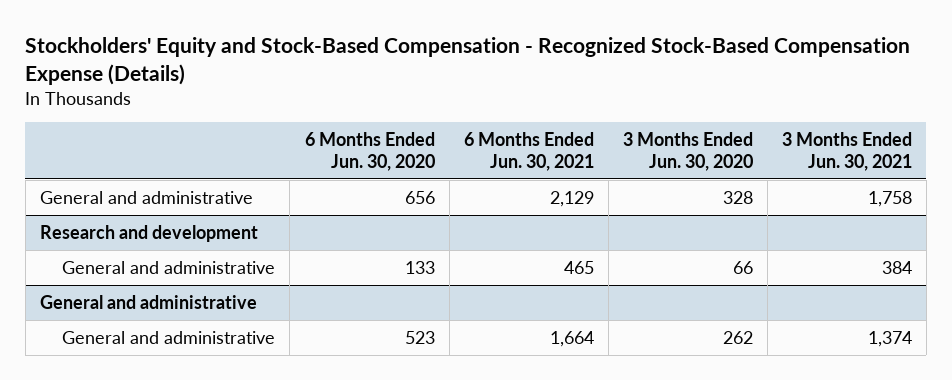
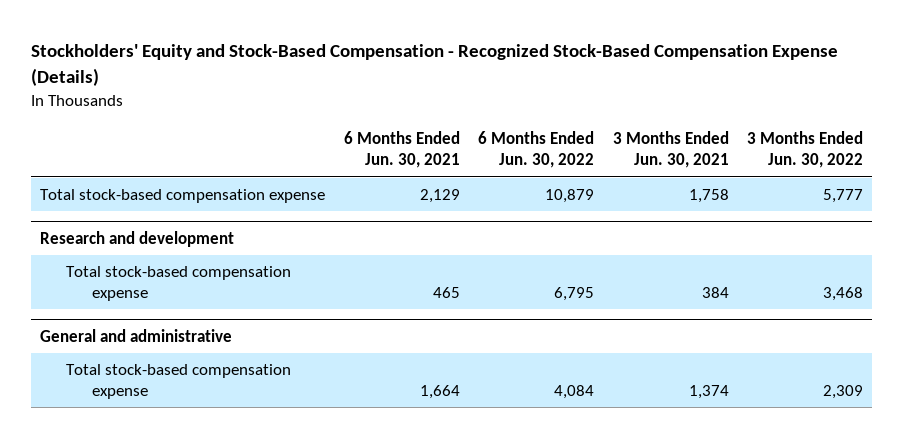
- | 6 Months Ended Jun. 30, 2020 | 6 Months Ended Jun. 30, 2021 | 3 Months Ended Jun. 30, 2020 | 3 Months Ended Jun. 30, 2021
+ | 6 Months Ended Jun. 30, 2021 | 6 Months Ended Jun. 30, 2022 | 3 Months Ended Jun. 30, 2021 | 3 Months Ended Jun. 30, 2022
- General and administrative | 656 | 2,129 | 328 | 1,758
+ Total stock-based compensation expense | 2,129 | 10,879 | 1,758 | 5,777
@ Research and development
- General and administrative | 133 | 465 | 66 | 384
+ Total stock-based compensation expense | 465 | 6,795 | 384 | 3,468
@ General and administrative
- General and administrative | 523 | 1,664 | 262 | 1,374
+ Total stock-based compensation expense | 1,664 | 4,084 | 1,374 | 2,309

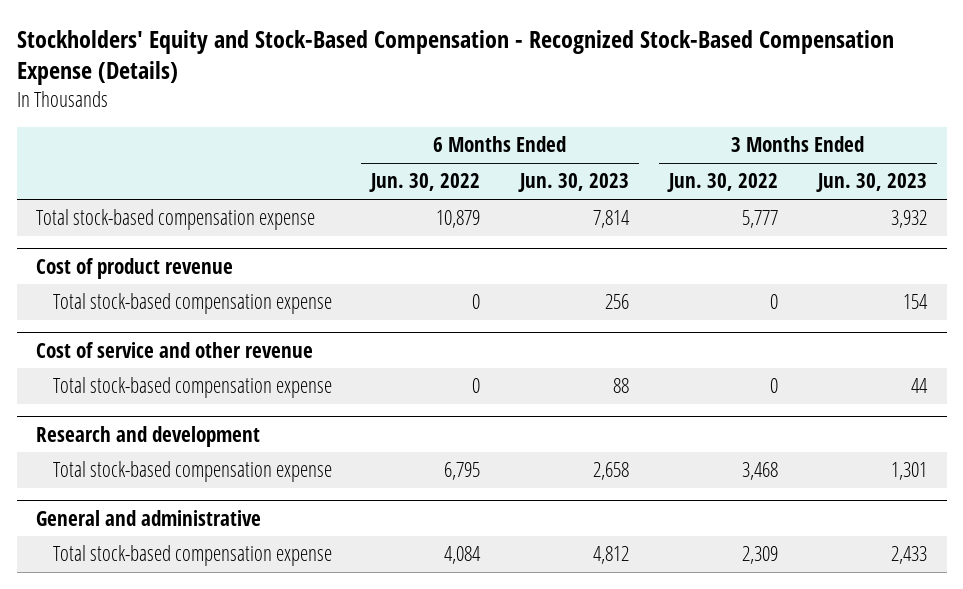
- | 6 Months Ended Jun. 30, 2021 | 6 Months Ended Jun. 30, 2022 | 3 Months Ended Jun. 30, 2021 | 3 Months Ended Jun. 30, 2022
+ | 6 Months Ended Jun. 30, 2022 | 6 Months Ended Jun. 30, 2023 | 3 Months Ended Jun. 30, 2022 | 3 Months Ended Jun. 30, 2023
+ Cost of product revenue
+ Total stock-based compensation expense | 0 | 256 | 0 | 154
+ Cost of service and other revenue
+ Total stock-based compensation expense | 0 | 88 | 0 | 44

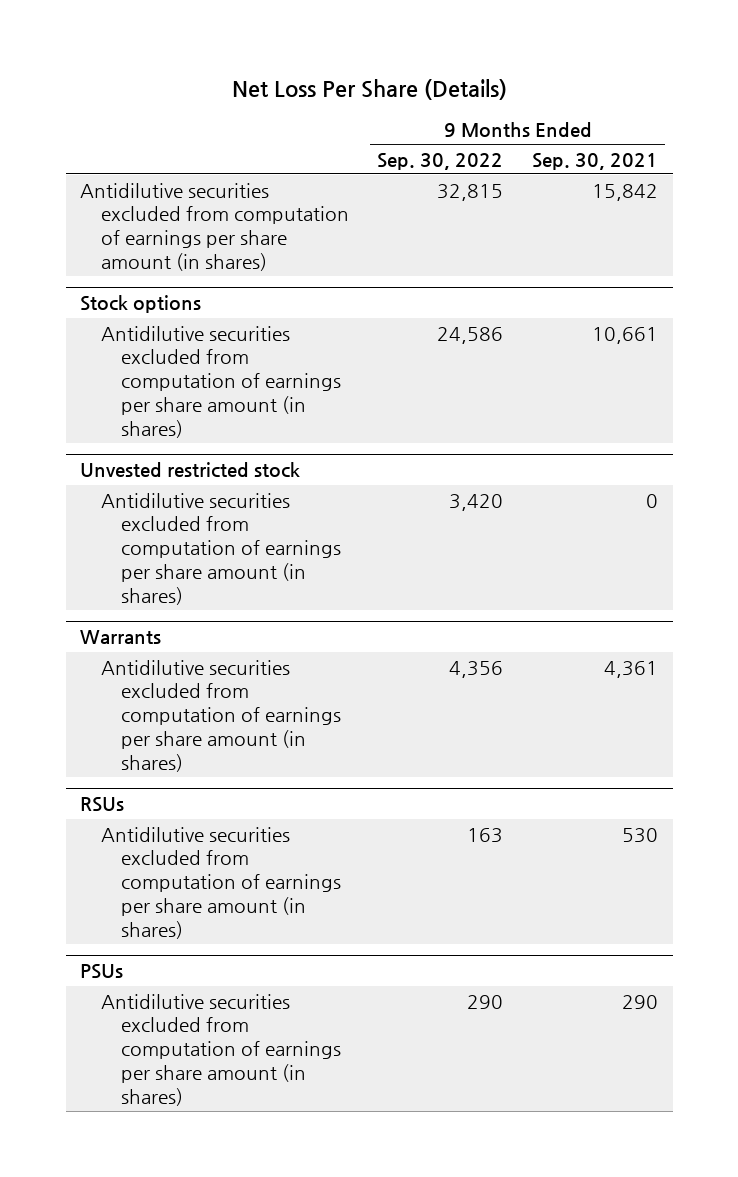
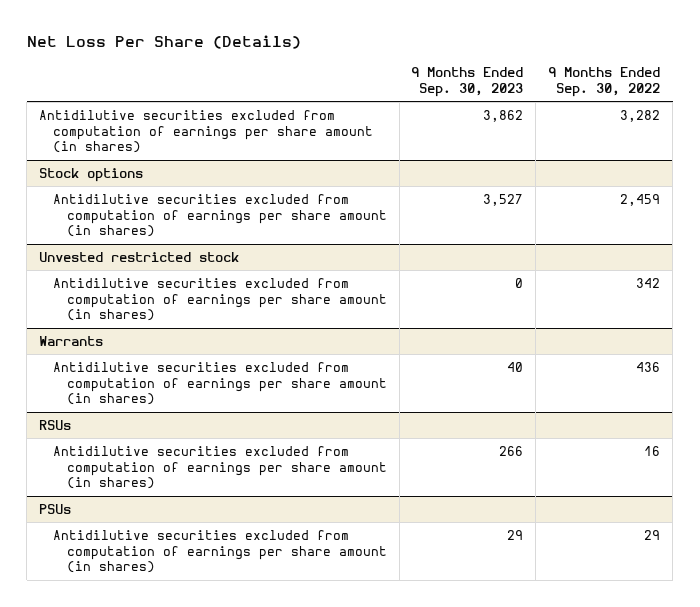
- | 9 Months Ended Sep. 30, 2022 | 9 Months Ended Sep. 30, 2021
+ | 9 Months Ended Sep. 30, 2023 | 9 Months Ended Sep. 30, 2022
- Antidilutive securities excluded from computation of earnings per share amount (in shares) | 32,815 | 15,842
+ Antidilutive securities excluded from computation of earnings per share amount (in shares) | 3,862 | 3,282
@ Stock options
- Antidilutive securities excluded from computation of earnings per share amount (in shares) | 24,586 | 10,661
+ Antidilutive securities excluded from computation of earnings per share amount (in shares) | 3,527 | 2,459
@ Unvested restricted stock
- Antidilutive securities excluded from computation of earnings per share amount (in shares) | 3,420 | 0
+ Antidilutive securities excluded from computation of earnings per share amount (in shares) | 0 | 342
@ Warrants
- Antidilutive securities excluded from computation of earnings per share amount (in shares) | 4,356 | 4,361
+ Antidilutive securities excluded from computation of earnings per share amount (in shares) | 40 | 436
@ RSUs
- Antidilutive securities excluded from computation of earnings per share amount (in shares) | 163 | 530
+ Antidilutive securities excluded from computation of earnings per share amount (in shares) | 266 | 16
@ PSUs
- Antidilutive securities excluded from computation of earnings per share amount (in shares) | 290 | 290
+ Antidilutive securities excluded from computation of earnings per share amount (in shares) | 29 | 29

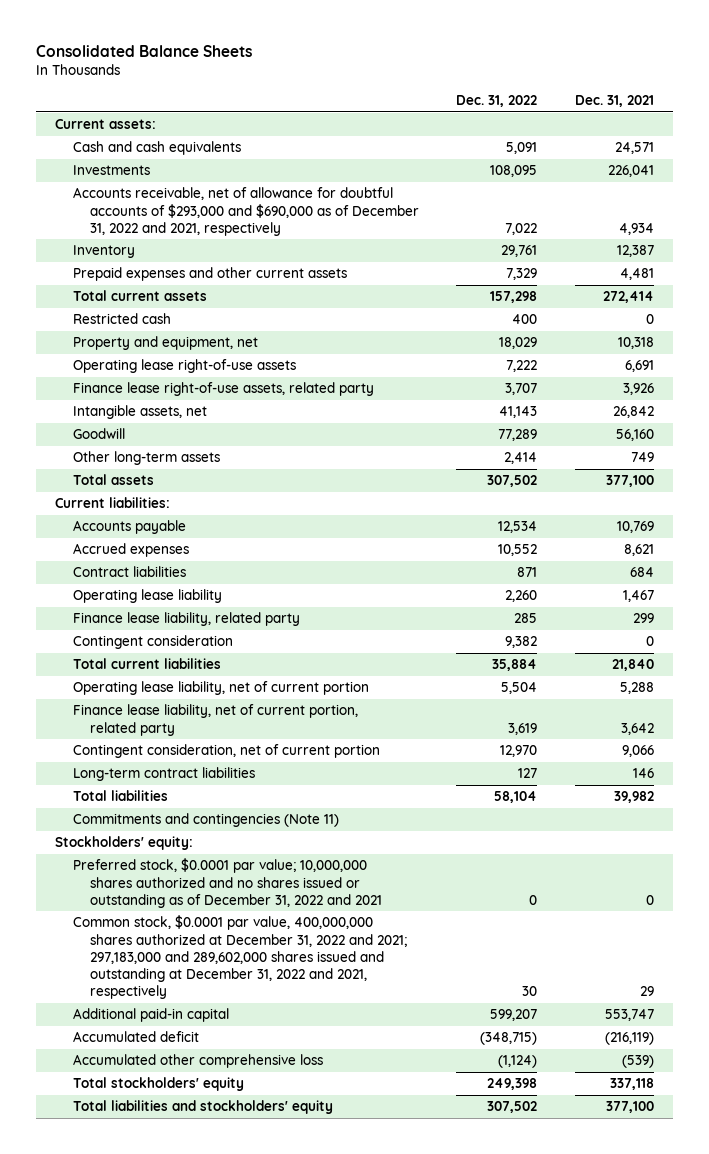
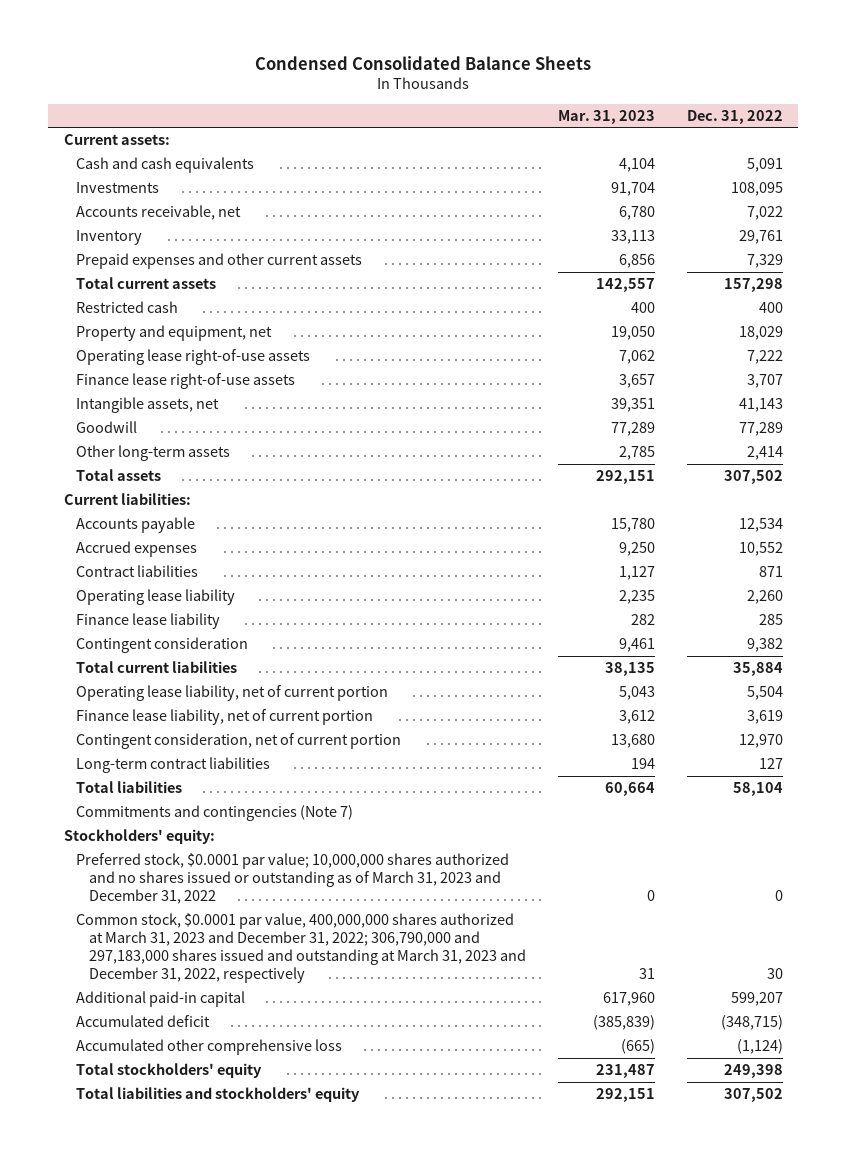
- Consolidated Balance Sheets
+ Condensed Consolidated Balance Sheets
- | Dec. 31, 2022 | Dec. 31, 2021
+ | Mar. 31, 2023 | Dec. 31, 2022
- Accounts receivable, net of allowance for doubtful accounts of $293,000 and $690,000 as of December 31, 2022 and 2021, respectively | 7,022 | 4,934
+ Accounts receivable, net | 6,780 | 7,022
- Finance lease right-of-use assets, related party | 3,707 | 3,926
+ Finance lease right-of-use assets | 3,657 | 3,707
- Finance lease liability, related party | 285 | 299
+ Finance lease liability | 282 | 285
- Finance lease liability, net of current portion, related party | 3,619 | 3,642
+ Finance lease liability, net of current portion | 3,612 | 3,619
- Commitments and contingencies (Note 11)
+ Commitments and contingencies (Note 7)
- Preferred stock, $0.0001 par value; 10,000,000 shares authorized and no shares issued or outstanding as of December 31, 2022 and 2021 | 0 | 0
- Common stock, $0.0001 par value, 400,000,000 shares authorized at December 31, 2022 and 2021; 297,183,000 and 289,602,000 shares issued and outstanding at December 31, 2022 and 2021, respectively | 30 | 29
+ Preferred stock, $0.0001 par value; 10,000,000 shares authorized and no shares issued or outstanding as of March 31, 2023 and December 31, 2022 | 0 | 0
+ Common stock, $0.0001 par value, 400,000,000 shares authorized at March 31, 2023 and December 31, 2022; 306,790,000 and 297,183,000 shares issued and outstanding at March 31, 2023 and December 31, 2022, respectively | 31 | 30

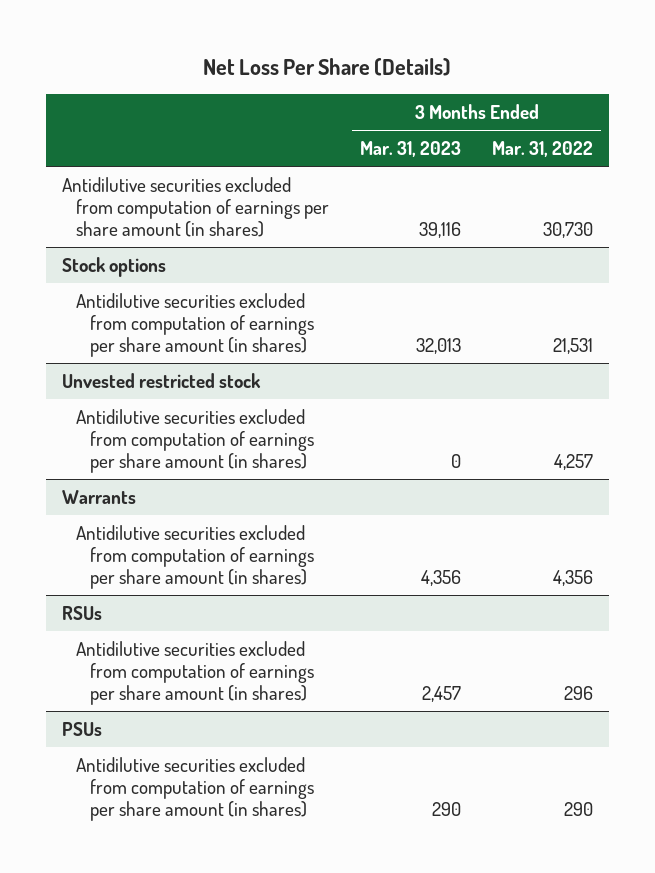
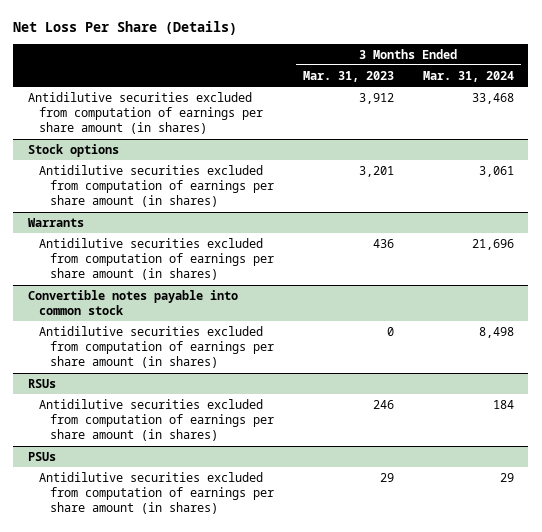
- | 3 Months Ended Mar. 31, 2023 | 3 Months Ended Mar. 31, 2022
+ | 3 Months Ended Mar. 31, 2023 | 3 Months Ended Mar. 31, 2024
- Antidilutive securities excluded from computation of earnings per share amount (in shares) | 39,116 | 30,730
+ Antidilutive securities excluded from computation of earnings per share amount (in shares) | 3,912 | 33,468
@ Stock options
- Antidilutive securities excluded from computation of earnings per share amount (in shares) | 32,013 | 21,531
- Unvested restricted stock
- Antidilutive securities excluded from computation of earnings per share amount (in shares) | 0 | 4,257
@ Stock options
+ Antidilutive securities excluded from computation of earnings per share amount (in shares) | 3,201 | 3,061
@ Warrants
- Antidilutive securities excluded from computation of earnings per share amount (in shares) | 4,356 | 4,356
+ Antidilutive securities excluded from computation of earnings per share amount (in shares) | 436 | 21,696
+ Convertible notes payable into common stock
+ Antidilutive securities excluded from computation of earnings per share amount (in shares) | 0 | 8,498
@ RSUs
- Antidilutive securities excluded from computation of earnings per share amount (in shares) | 2,457 | 296
+ Antidilutive securities excluded from computation of earnings per share amount (in shares) | 246 | 184
@ PSUs
- Antidilutive securities excluded from computation of earnings per share amount (in shares) | 290 | 290
+ Antidilutive securities excluded from computation of earnings per share amount (in shares) | 29 | 29

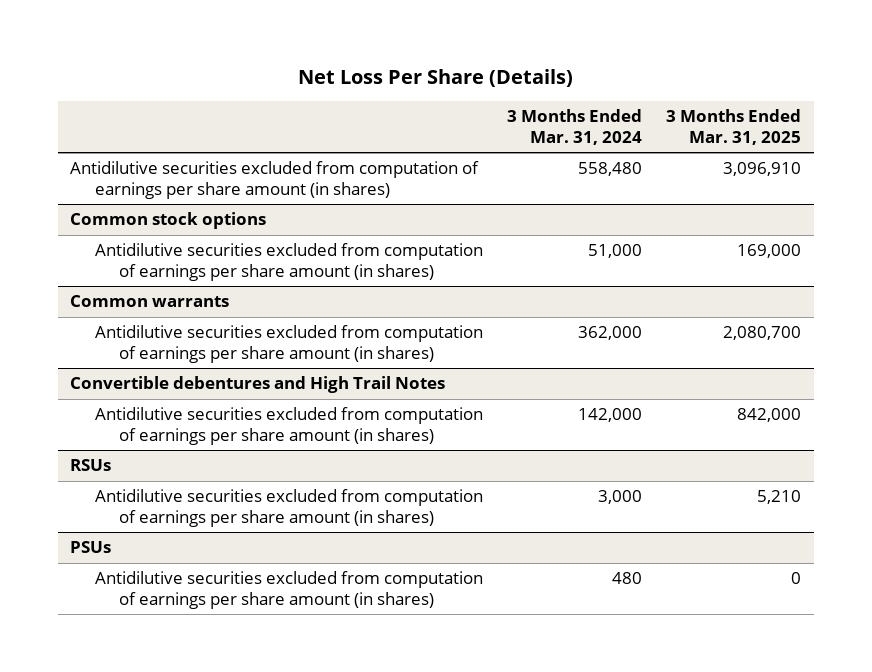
- | 3 Months Ended Mar. 31, 2023 | 3 Months Ended Mar. 31, 2024
+ | 3 Months Ended Mar. 31, 2024 | 3 Months Ended Mar. 31, 2025
- Antidilutive securities excluded from computation of earnings per share amount (in shares) | 3,912 | 33,468
- Stock options
- Antidilutive securities excluded from computation of earnings per share amount (in shares) | 3,201 | 3,061
- Warrants
- Antidilutive securities excluded from computation of earnings per share amount (in shares) | 436 | 21,696
- Convertible notes payable into common stock
- Antidilutive securities excluded from computation of earnings per share amount (in shares) | 0 | 8,498
+ Antidilutive securities excluded from computation of earnings per share amount (in shares) | 558,480 | 3,096,910
+ Common stock options
+ Antidilutive securities excluded from computation of earnings per share amount (in shares) | 51,000 | 169,000
+ Common warrants
+ Antidilutive securities excluded from computation of earnings per share amount (in shares) | 362,000 | 2,080,700
+ Convertible debentures and High Trail Notes
+ Antidilutive securities excluded from computation of earnings per share amount (in shares) | 142,000 | 842,000
@ RSUs
- Antidilutive securities excluded from computation of earnings per share amount (in shares) | 246 | 184
+ Antidilutive securities excluded from computation of earnings per share amount (in shares) | 3,000 | 5,210
@ PSUs
- Antidilutive securities excluded from computation of earnings per share amount (in shares) | 29 | 29
+ Antidilutive securities excluded from computation of earnings per share amount (in shares) | 480 | 0

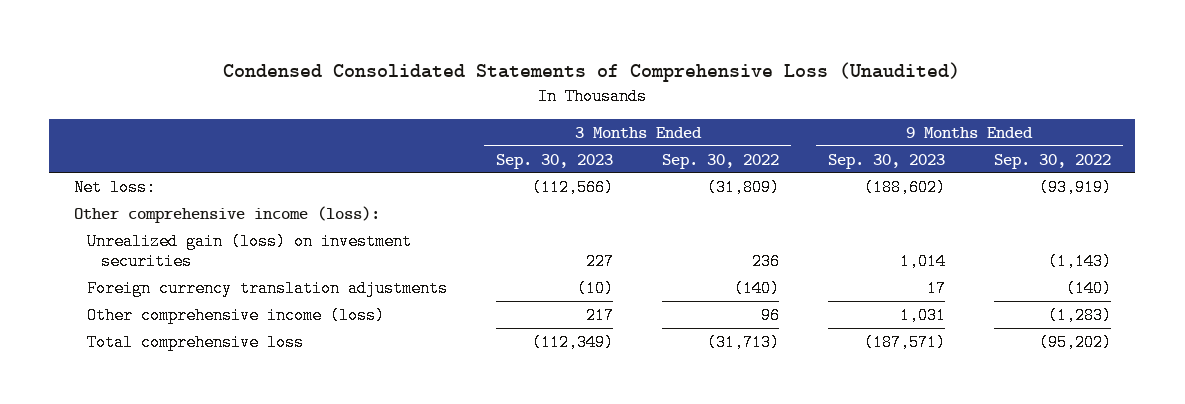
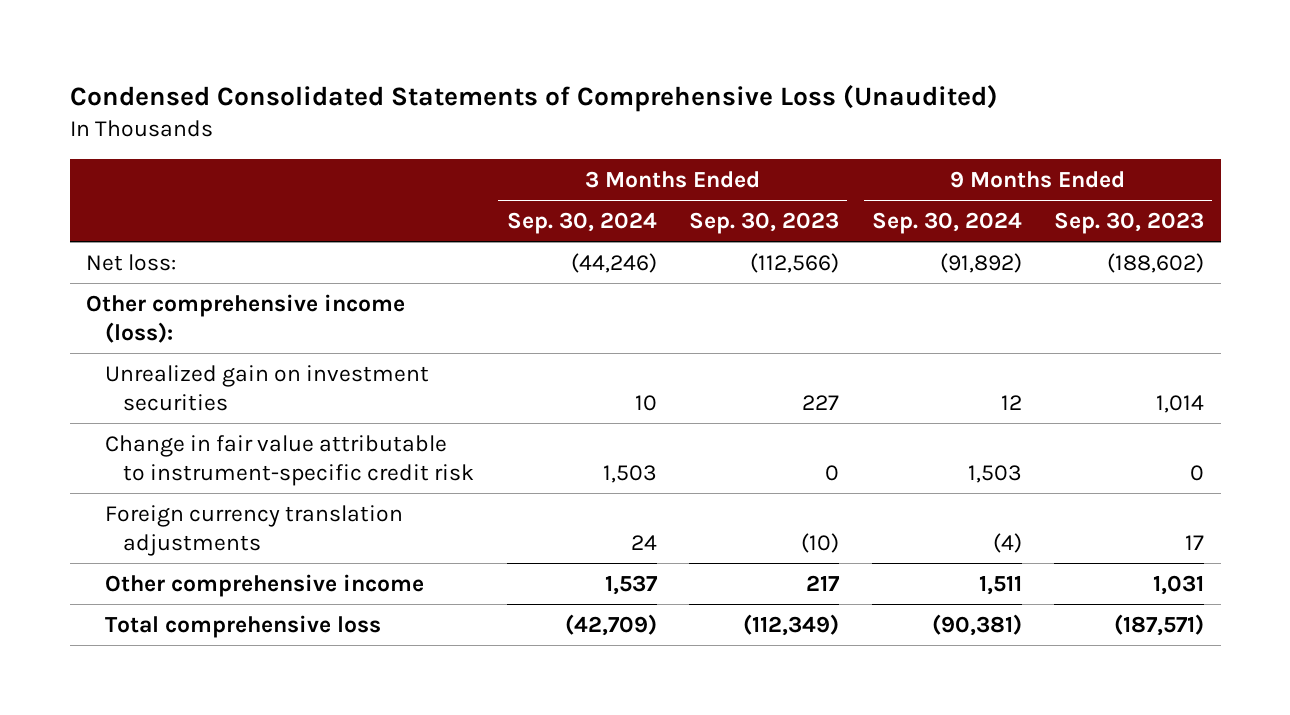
- | 3 Months Ended Sep. 30, 2023 | 3 Months Ended Sep. 30, 2022 | 9 Months Ended Sep. 30, 2023 | 9 Months Ended Sep. 30, 2022
+ | 3 Months Ended Sep. 30, 2024 | 3 Months Ended Sep. 30, 2023 | 9 Months Ended Sep. 30, 2024 | 9 Months Ended Sep. 30, 2023
- Unrealized gain (loss) on investment securities | 227 | 236 | 1,014 | (1,143)
+ Unrealized gain on investment securities | 10 | 227 | 12 | 1,014
+ Change in fair value attributable to instrument-specific credit risk | 1,503 | 0 | 1,503 | 0
- Other comprehensive income (loss) | 217 | 96 | 1,031 | (1,283)
+ Other comprehensive income | 1,537 | 217 | 1,511 | 1,031

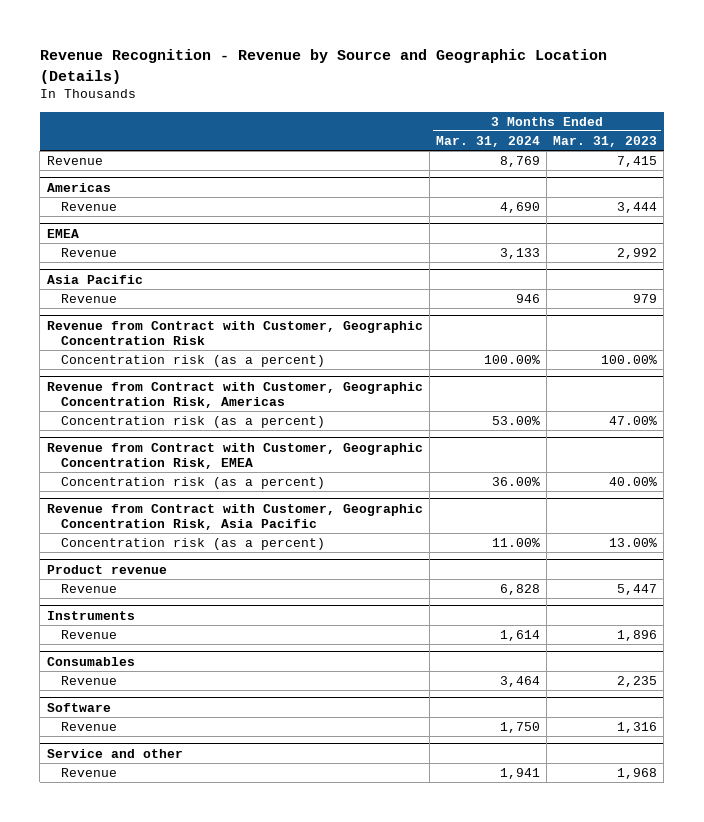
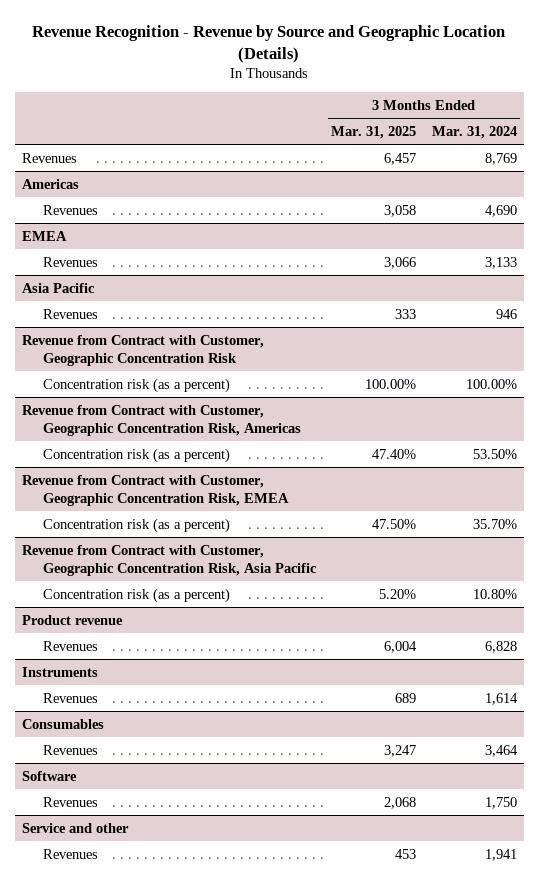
- | 3 Months Ended Mar. 31, 2024 | 3 Months Ended Mar. 31, 2023
+ | 3 Months Ended Mar. 31, 2025 | 3 Months Ended Mar. 31, 2024
- Revenue | 8,769 | 7,415
+ Revenues | 6,457 | 8,769
@ Americas
- Revenue | 4,690 | 3,444
+ Revenues | 3,058 | 4,690
@ EMEA
- Revenue | 3,133 | 2,992
+ Revenues | 3,066 | 3,133
@ Asia Pacific
- Revenue | 946 | 979
+ Revenues | 333 | 946
@ Revenue from Contract with Customer, Geographic Concentration Risk, Americas
- Concentration risk (as a percent) | 53.00% | 47.00%
+ Concentration risk (as a percent) | 47.40% | 53.50%
@ Revenue from Contract with Customer, Geographic Concentration Risk, EMEA
- Concentration risk (as a percent) | 36.00% | 40.00%
+ Concentration risk (as a percent) | 47.50% | 35.70%
@ Revenue from Contract with Customer, Geographic Concentration Risk, Asia Pacific
- Concentration risk (as a percent) | 11.00% | 13.00%
+ Concentration risk (as a percent) | 5.20% | 10.80%
@ Product revenue
- Revenue | 6,828 | 5,447
+ Revenues | 6,004 | 6,828
@ Instruments
- Revenue | 1,614 | 1,896
+ Revenues | 689 | 1,614
@ Consumables
- Revenue | 3,464 | 2,235
+ Revenues | 3,247 | 3,464
@ Software
- Revenue | 1,750 | 1,316
+ Revenues | 2,068 | 1,750
@ Service and other
- Revenue | 1,941 | 1,968
+ Revenues | 453 | 1,941

